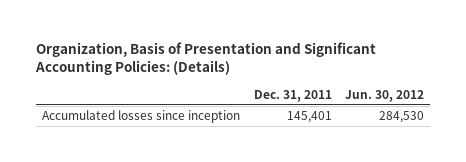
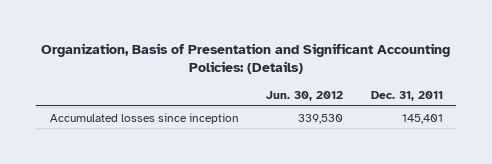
- | Dec. 31, 2011 | Jun. 30, 2012
+ | Jun. 30, 2012 | Dec. 31, 2011
- Accumulated losses since inception | 145,401 | 284,530
+ Accumulated losses since inception | 339,530 | 145,401

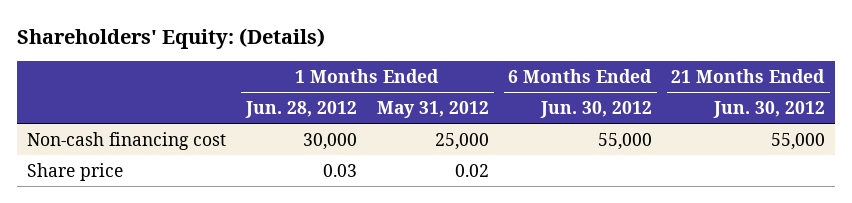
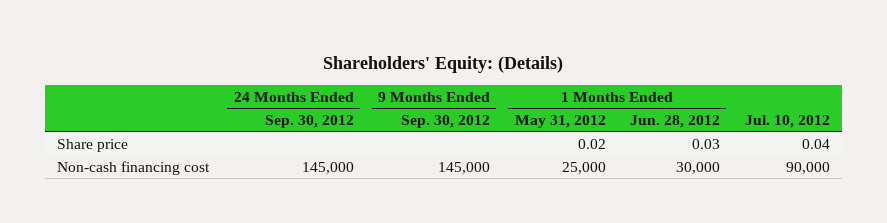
- | 1 Months Ended Jun. 28, 2012 | 1 Months Ended May 31, 2012 | 6 Months Ended Jun. 30, 2012 | 21 Months Ended Jun. 30, 2012
+ | 24 Months Ended Sep. 30, 2012 | 9 Months Ended Sep. 30, 2012 | 1 Months Ended May 31, 2012 | 1 Months Ended Jun. 28, 2012 | Jul. 10, 2012
moved down: Non-cash financing cost | 145,000 | 145,000 | 25,000 | 30,000 | 90,000

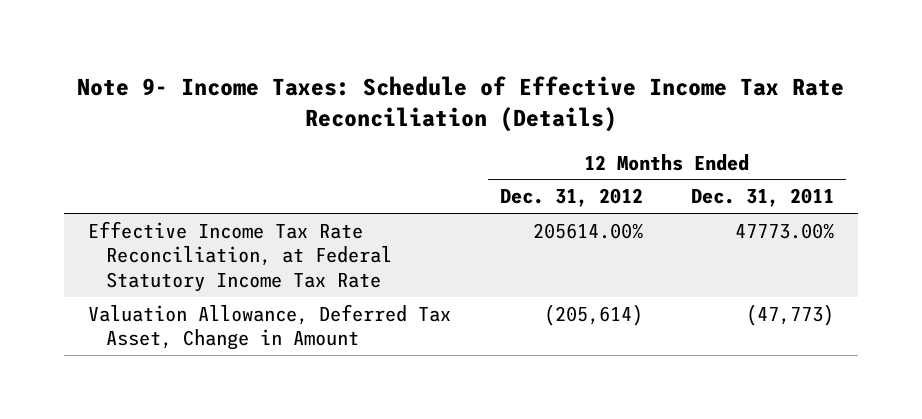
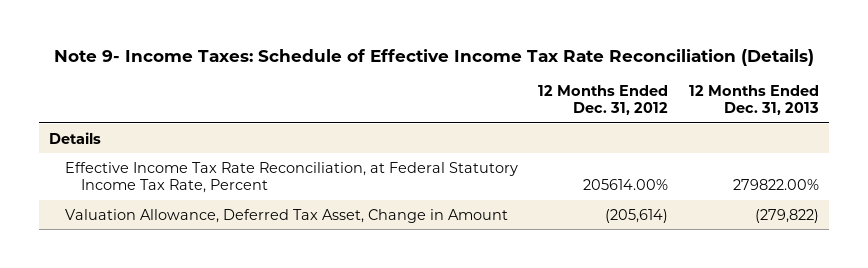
- | 12 Months Ended Dec. 31, 2012 | 12 Months Ended Dec. 31, 2011
+ | 12 Months Ended Dec. 31, 2012 | 12 Months Ended Dec. 31, 2013
- Effective Income Tax Rate Reconciliation, at Federal Statutory Income Tax Rate | 205614.00% | 47773.00%
+ Details
+ Effective Income Tax Rate Reconciliation, at Federal Statutory Income Tax Rate, Percent | 205614.00% | 279822.00%

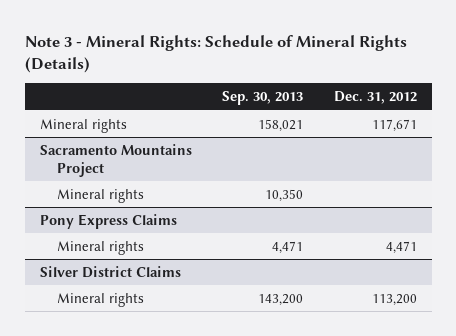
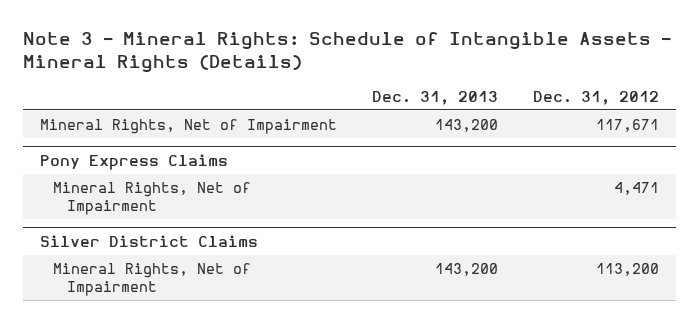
- Note 3 - Mineral Rights: Schedule of Mineral Rights (Details)
+ Note 3 - Mineral Rights: Schedule of Intangible Assets - Mineral Rights (Details)
- | Sep. 30, 2013 | Dec. 31, 2012
+ | Dec. 31, 2013 | Dec. 31, 2012
- Mineral rights | 158,021 | 117,671
- Sacramento Mountains Project
- Mineral rights | 10,350 |
+ Mineral Rights, Net of Impairment | 143,200 | 117,671
@ Pony Express Claims
- Mineral rights | 4,471 | 4,471
+ Mineral Rights, Net of Impairment | | 4,471
@ Silver District Claims
- Mineral rights | 143,200 | 113,200
+ Mineral Rights, Net of Impairment | 143,200 | 113,200

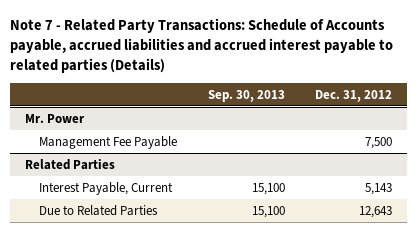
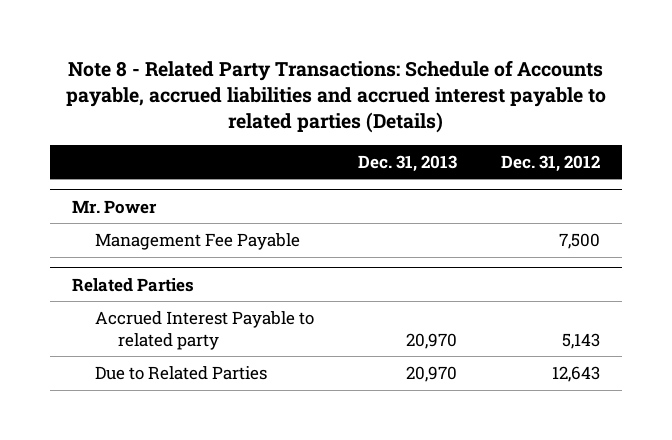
- Note 7 - Related Party Transactions: Schedule of Accounts payable, accrued liabilities and accrued interest payable to related parties (Details)
+ Note 8 - Related Party Transactions: Schedule of Accounts payable, accrued liabilities and accrued interest payable to related parties (Details)
- | Sep. 30, 2013 | Dec. 31, 2012
+ | Dec. 31, 2013 | Dec. 31, 2012
@ Related Parties
- Interest Payable, Current | 15,100 | 5,143
+ Accrued Interest Payable to related party | 20,970 | 5,143

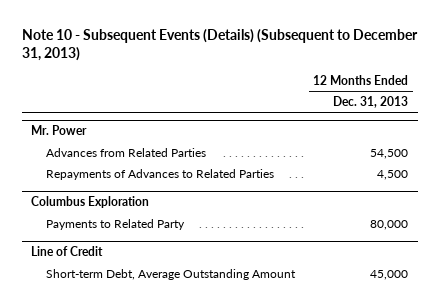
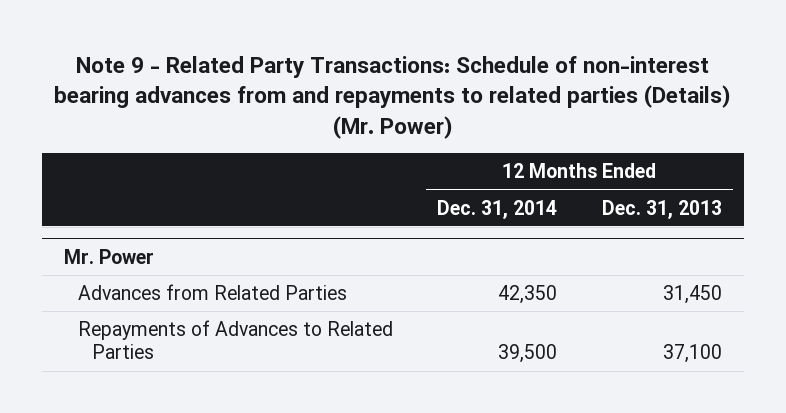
- Note 10 - Subsequent Events (Details) (Subsequent to December 31, 2013)
+ Note 9 - Related Party Transactions: Schedule of non-interest bearing advances from and repayments to related parties (Details) (Mr. Power)
- | 12 Months Ended Dec. 31, 2013
+ | 12 Months Ended Dec. 31, 2014 | 12 Months Ended Dec. 31, 2013
@ Mr. Power
- Advances from Related Parties | 54,500
- Repayments of Advances to Related Parties | 4,500
- Columbus Exploration
- Payments to Related Party | 80,000
- Line of Credit
- Short-term Debt, Average Outstanding Amount | 45,000
@ Mr. Power
+ Advances from Related Parties | 42,350 | 31,450
+ Repayments of Advances to Related Parties | 39,500 | 37,100

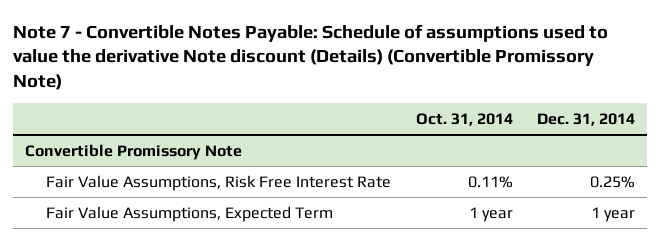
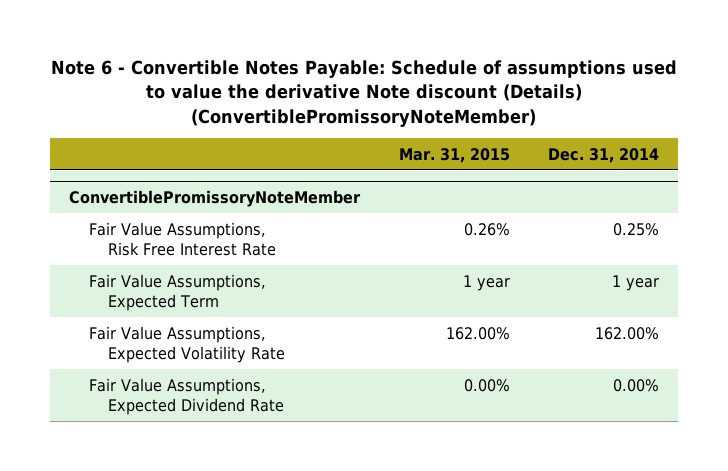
- Note 7 - Convertible Notes Payable: Schedule of assumptions used to value the derivative Note discount (Details) (Convertible Promissory Note)
+ Note 6 - Convertible Notes Payable: Schedule of assumptions used to value the derivative Note discount (Details) (ConvertiblePromissoryNoteMember)
- | Oct. 31, 2014 | Dec. 31, 2014
+ | Mar. 31, 2015 | Dec. 31, 2014
- Convertible Promissory Note
+ ConvertiblePromissoryNoteMember
+ Fair Value Assumptions, Expected Volatility Rate | 162.00% | 162.00%
+ Fair Value Assumptions, Expected Dividend Rate | 0.00% | 0.00%

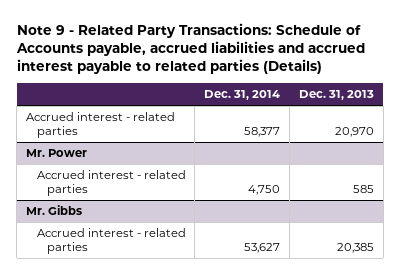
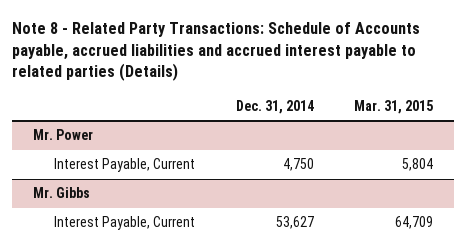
- Note 9 - Related Party Transactions: Schedule of Accounts payable, accrued liabilities and accrued interest payable to related parties (Details)
+ Note 8 - Related Party Transactions: Schedule of Accounts payable, accrued liabilities and accrued interest payable to related parties (Details)
- | Dec. 31, 2014 | Dec. 31, 2013
+ | Dec. 31, 2014 | Mar. 31, 2015
- Accrued interest - related parties | 58,377 | 20,970
@ Mr. Power
- Accrued interest - related parties | 4,750 | 585
+ Interest Payable, Current | 4,750 | 5,804
@ Mr. Gibbs
- Accrued interest - related parties | 53,627 | 20,385
+ Interest Payable, Current | 53,627 | 64,709

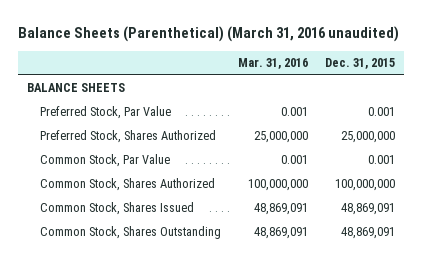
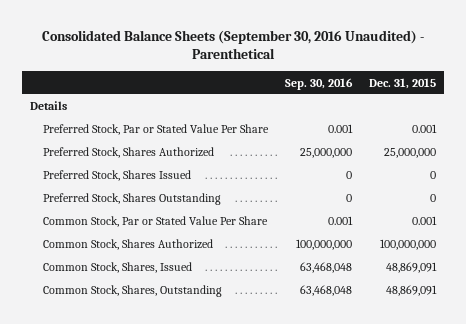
- Balance Sheets (Parenthetical) (March 31, 2016 unaudited)
+ Consolidated Balance Sheets (September 30, 2016 Unaudited) - Parenthetical
- | Mar. 31, 2016 | Dec. 31, 2015
+ | Sep. 30, 2016 | Dec. 31, 2015
- BALANCE SHEETS
- Preferred Stock, Par Value | 0.001 | 0.001
+ Details
+ Preferred Stock, Par or Stated Value Per Share | 0.001 | 0.001
- Common Stock, Par Value | 0.001 | 0.001
+ Preferred Stock, Shares Issued | 0 | 0
+ Preferred Stock, Shares Outstanding | 0 | 0
+ Common Stock, Par or Stated Value Per Share | 0.001 | 0.001
- Common Stock, Shares Issued | 48,869,091 | 48,869,091
- Common Stock, Shares Outstanding | 48,869,091 | 48,869,091
+ Common Stock, Shares, Issued | 63,468,048 | 48,869,091
+ Common Stock, Shares, Outstanding | 63,468,048 | 48,869,091

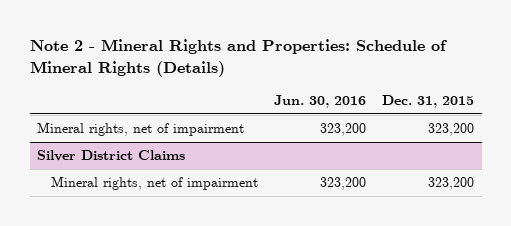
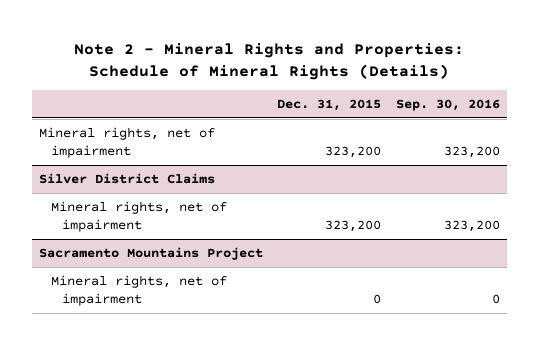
- | Jun. 30, 2016 | Dec. 31, 2015
+ | Dec. 31, 2015 | Sep. 30, 2016
+ Sacramento Mountains Project
+ Mineral rights, net of impairment | 0 | 0

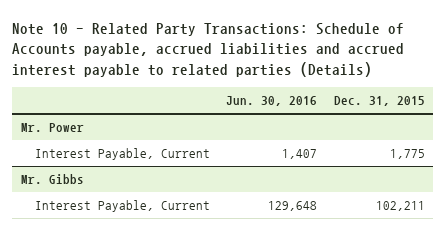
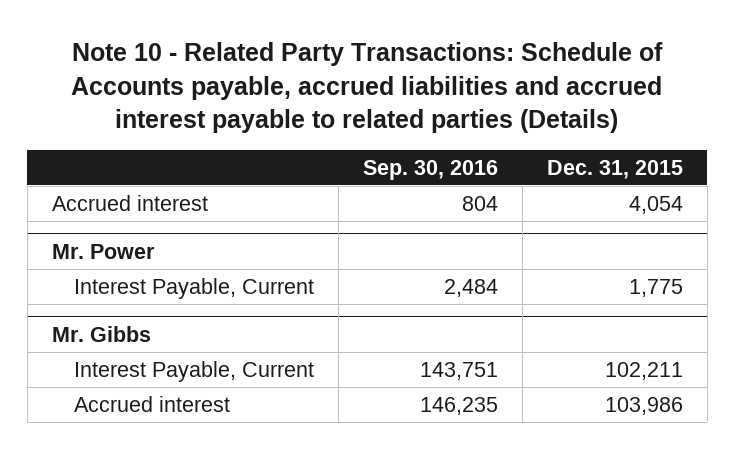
- | Jun. 30, 2016 | Dec. 31, 2015
+ | Sep. 30, 2016 | Dec. 31, 2015
+ Accrued interest | 804 | 4,054
@ Mr. Gibbs
+ Accrued interest | 146,235 | 103,986

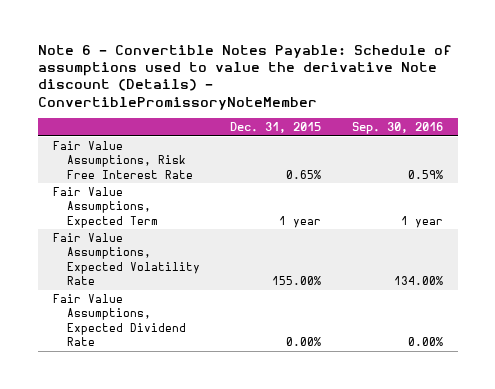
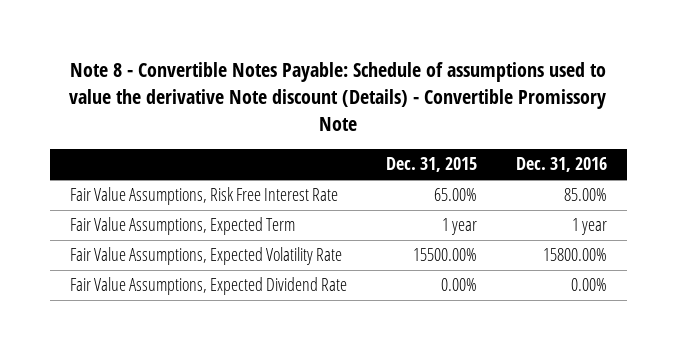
- Note 6 - Convertible Notes Payable: Schedule of assumptions used to value the derivative Note discount (Details) - ConvertiblePromissoryNoteMember
+ Note 8 - Convertible Notes Payable: Schedule of assumptions used to value the derivative Note discount (Details) - Convertible Promissory Note
- | Dec. 31, 2015 | Sep. 30, 2016
+ | Dec. 31, 2015 | Dec. 31, 2016
- Fair Value Assumptions, Risk Free Interest Rate | 0.65% | 0.59%
+ Fair Value Assumptions, Risk Free Interest Rate | 65.00% | 85.00%
- Fair Value Assumptions, Expected Volatility Rate | 155.00% | 134.00%
+ Fair Value Assumptions, Expected Volatility Rate | 15500.00% | 15800.00%

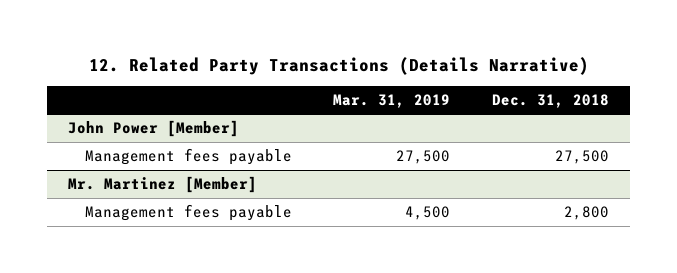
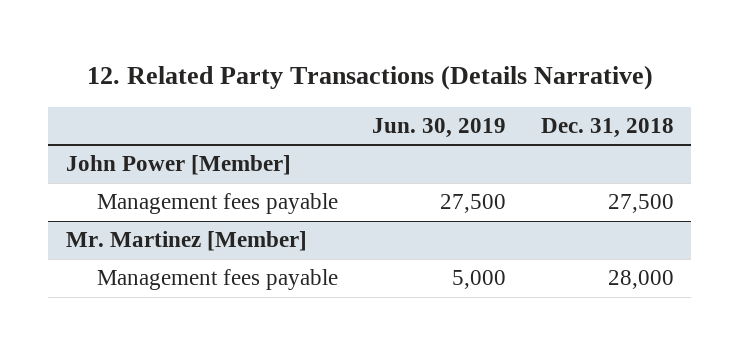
- | Mar. 31, 2019 | Dec. 31, 2018
+ | Jun. 30, 2019 | Dec. 31, 2018
@ Mr. Martinez [Member]
- Management fees payable | 4,500 | 2,800
+ Management fees payable | 5,000 | 28,000

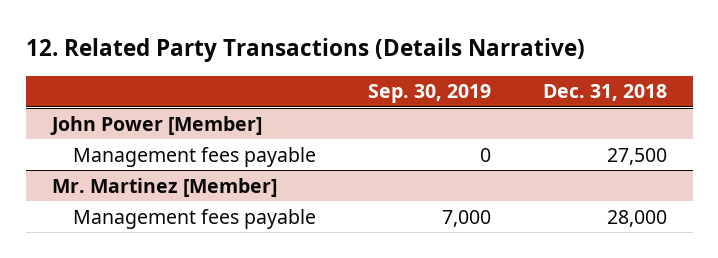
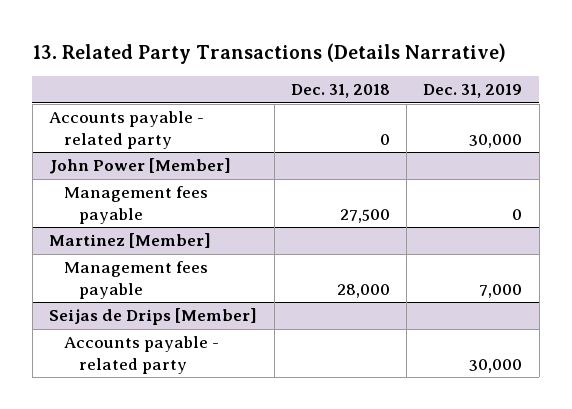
- 12. Related Party Transactions (Details Narrative)
+ 13. Related Party Transactions (Details Narrative)
- | Sep. 30, 2019 | Dec. 31, 2018
+ | Dec. 31, 2018 | Dec. 31, 2019
+ Accounts payable - related party | 0 | 30,000
- Mr. Martinez [Member]
+ Martinez [Member]
+ Seijas de Drips [Member]
+ Accounts payable - related party | | 30,000

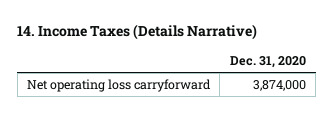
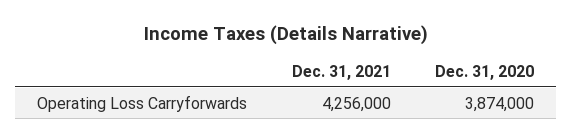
- 14. Income Taxes (Details Narrative)
+ Income Taxes (Details Narrative)
- | Dec. 31, 2020
+ | Dec. 31, 2021 | Dec. 31, 2020
- Net operating loss carryforward | 3,874,000
+ Operating Loss Carryforwards | 4,256,000 | 3,874,000

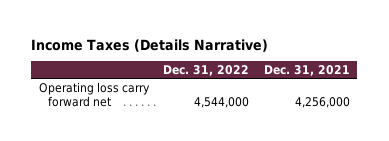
- | Dec. 31, 2021 | Dec. 31, 2020
+ | Dec. 31, 2022 | Dec. 31, 2021
- Operating Loss Carryforwards | 4,256,000 | 3,874,000
+ Operating loss carry forward net | 4,544,000 | 4,256,000

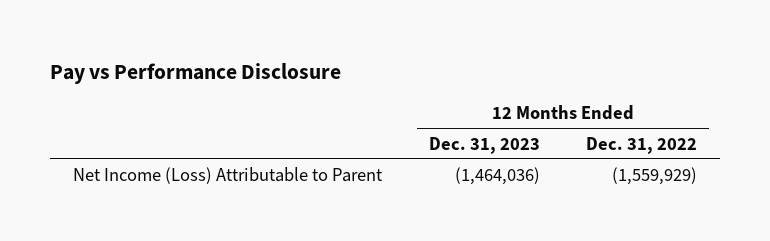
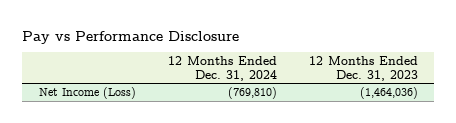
- | 12 Months Ended Dec. 31, 2023 | 12 Months Ended Dec. 31, 2022
+ | 12 Months Ended Dec. 31, 2024 | 12 Months Ended Dec. 31, 2023
- Net Income (Loss) Attributable to Parent | (1,464,036) | (1,559,929)
+ Net Income (Loss) | (769,810) | (1,464,036)

